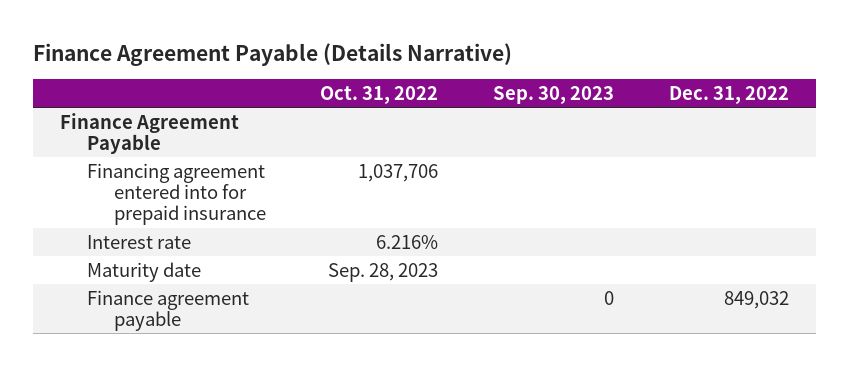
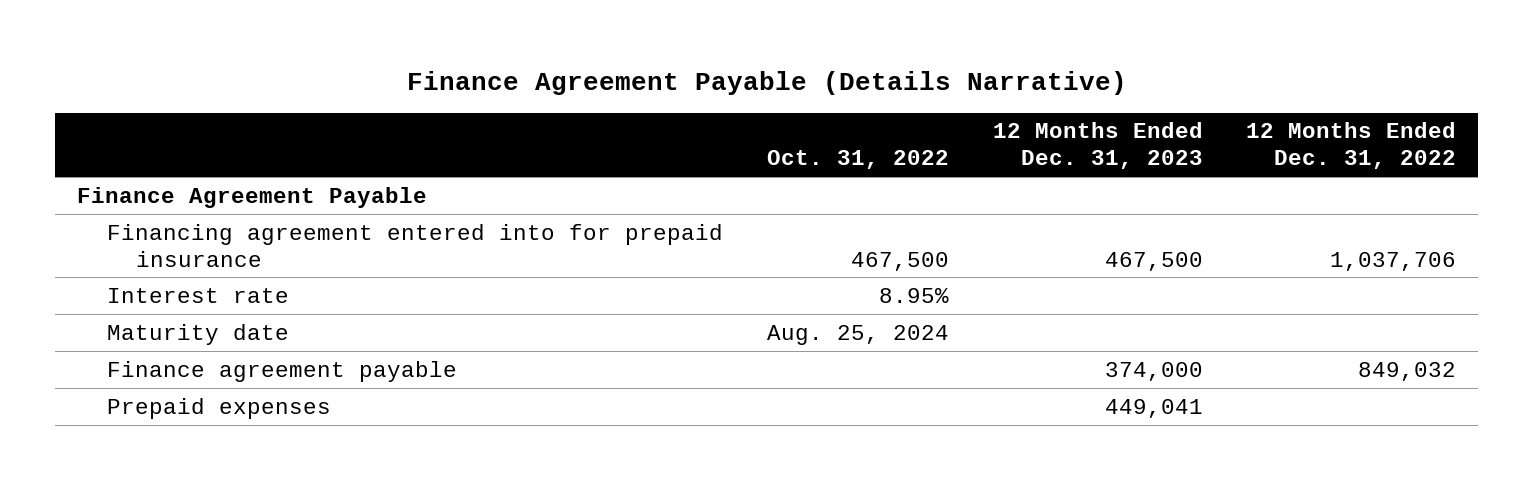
- | Oct. 31, 2022 | Sep. 30, 2023 | Dec. 31, 2022
+ | Oct. 31, 2022 | 12 Months Ended Dec. 31, 2023 | 12 Months Ended Dec. 31, 2022
- Financing agreement entered into for prepaid insurance | 1,037,706 | |
- Interest rate | 6.216% | |
- Maturity date | Sep. 28, 2023 | |
+ Financing agreement entered into for prepaid insurance | 467,500 | 467,500 | 1,037,706
+ Interest rate | 8.95% | |
+ Maturity date | Aug. 25, 2024 | |
+ Prepaid expenses | | 449,041 |

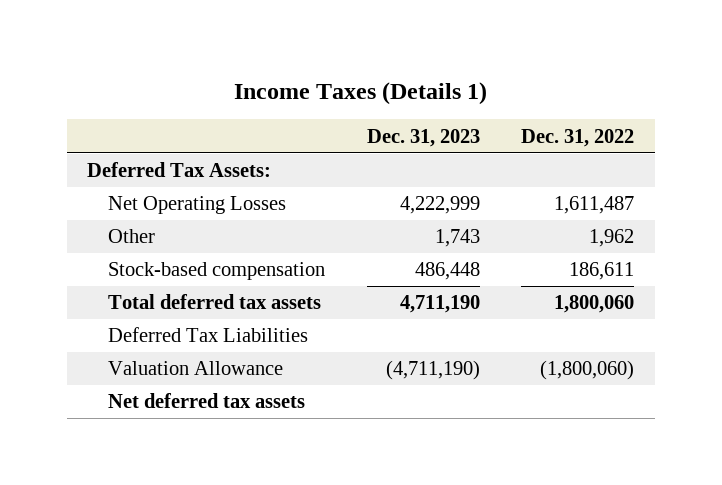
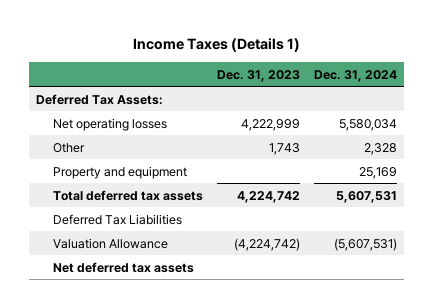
- | Dec. 31, 2023 | Dec. 31, 2022
+ | Dec. 31, 2023 | Dec. 31, 2024
- Net Operating Losses | 4,222,999 | 1,611,487
+ Net operating losses | 4,222,999 | 5,580,034
- Stock-based compensation | 486,448 | 186,611
- Total deferred tax assets | 4,711,190 | 1,800,060
+ Property and equipment | | 25,169
+ Total deferred tax assets | 4,224,742 | 5,607,531
- Valuation Allowance | (4,711,190) | (1,800,060)
+ Valuation Allowance | (4,224,742) | (5,607,531)

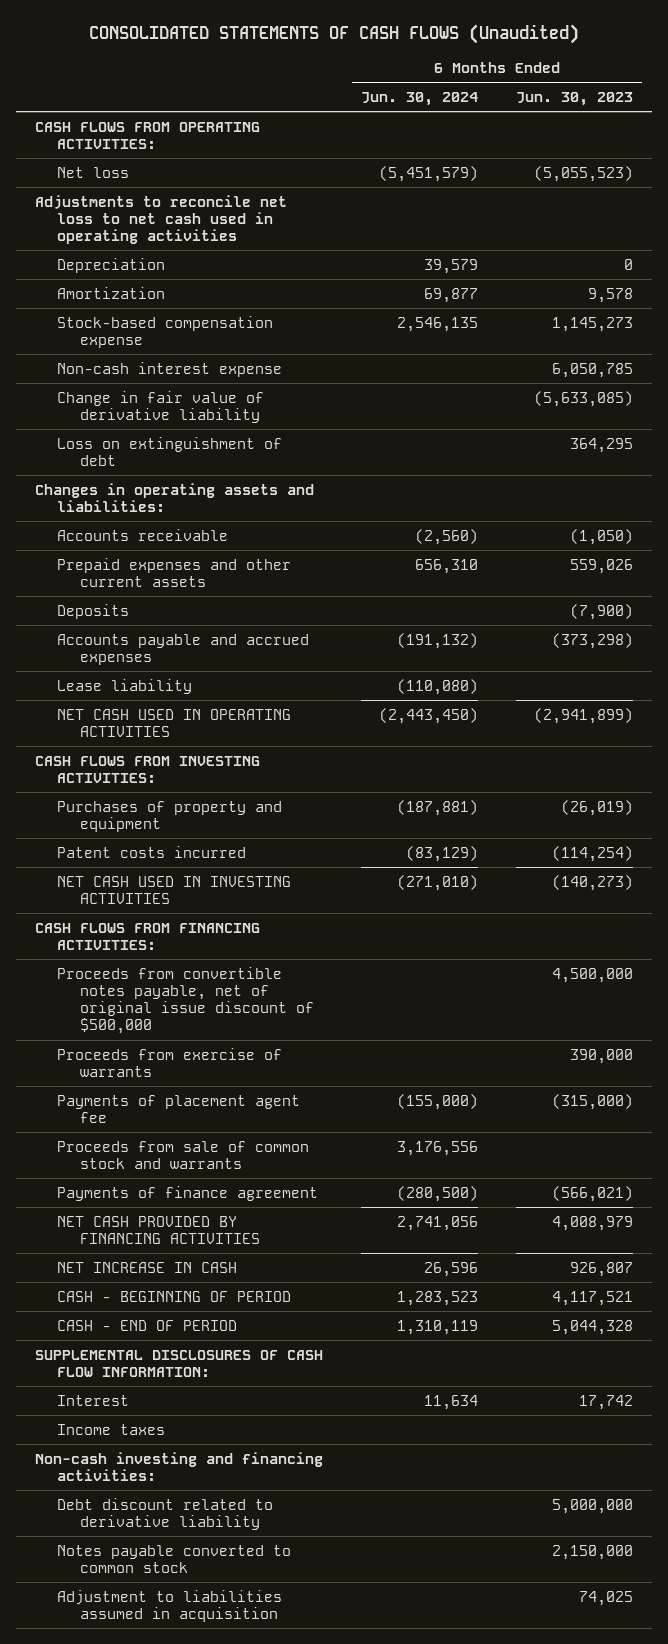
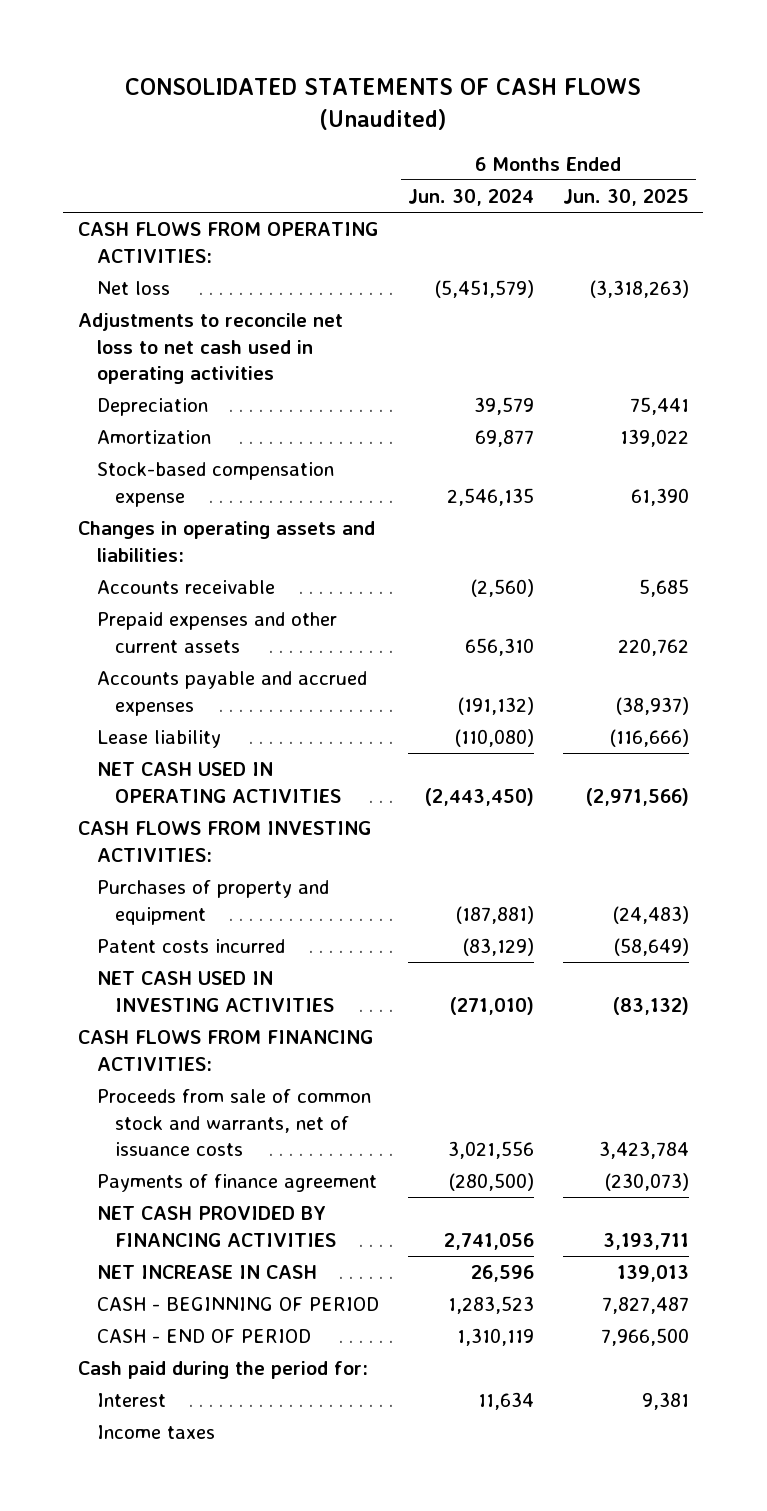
- | 6 Months Ended Jun. 30, 2024 | 6 Months Ended Jun. 30, 2023
+ | 6 Months Ended Jun. 30, 2024 | 6 Months Ended Jun. 30, 2025
- Non-cash interest expense | | 6,050,785
- Change in fair value of derivative liability | | (5,633,085)
- Loss on extinguishment of debt | | 364,295
- Deposits | | (7,900)
- Proceeds from convertible notes payable, net of original issue discount of $500,000 | | 4,500,000
- Proceeds from exercise of warrants | | 390,000
- Payments of placement agent fee | (155,000) | (315,000)
- Proceeds from sale of common stock and warrants | 3,176,556 |
+ Proceeds from sale of common stock and warrants, net of issuance costs | 3,021,556 | 3,423,784
- SUPPLEMENTAL DISCLOSURES OF CASH FLOW INFORMATION:
+ Cash paid during the period for:
- Non-cash investing and financing activities:
- Debt discount related to derivative liability | | 5,000,000
- Notes payable converted to common stock | | 2,150,000
- Adjustment to liabilities assumed in acquisition | | 74,025

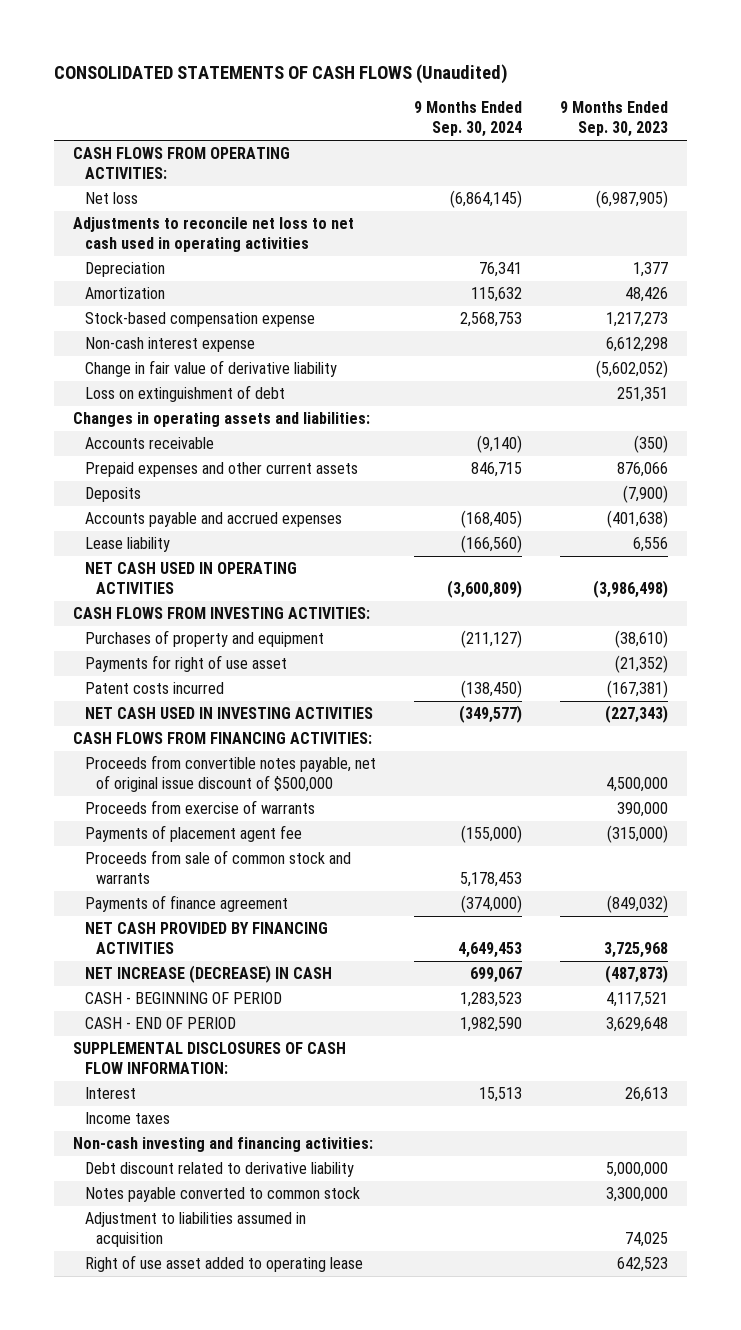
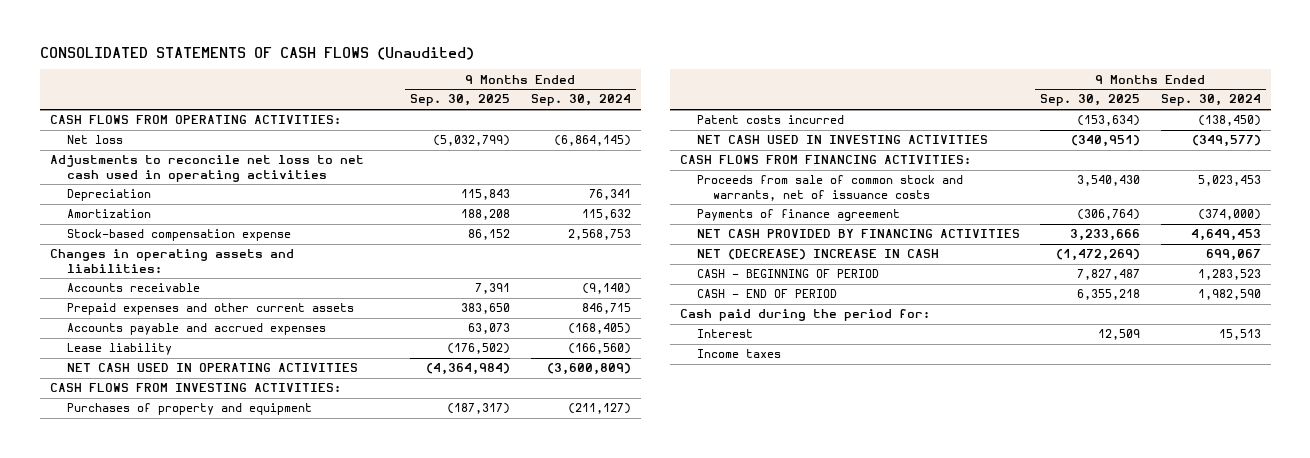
- | 9 Months Ended Sep. 30, 2024 | 9 Months Ended Sep. 30, 2023
+ | 9 Months Ended Sep. 30, 2025 | 9 Months Ended Sep. 30, 2024
- Non-cash interest expense | | 6,612,298
- Change in fair value of derivative liability | | (5,602,052)
- Loss on extinguishment of debt | | 251,351
- Deposits | | (7,900)
- Payments for right of use asset | | (21,352)
- Proceeds from convertible notes payable, net of original issue discount of $500,000 | | 4,500,000
- Proceeds from exercise of warrants | | 390,000
- Payments of placement agent fee | (155,000) | (315,000)
- Proceeds from sale of common stock and warrants | 5,178,453 |
+ Proceeds from sale of common stock and warrants, net of issuance costs | 3,540,430 | 5,023,453
- NET INCREASE (DECREASE) IN CASH | 699,067 | (487,873)
+ NET (DECREASE) INCREASE IN CASH | (1,472,269) | 699,067
- SUPPLEMENTAL DISCLOSURES OF CASH FLOW INFORMATION:
+ Cash paid during the period for:
- Non-cash investing and financing activities:
- Debt discount related to derivative liability | | 5,000,000
- Notes payable converted to common stock | | 3,300,000
- Adjustment to liabilities assumed in acquisition | | 74,025
- Right of use asset added to operating lease | | 642,523

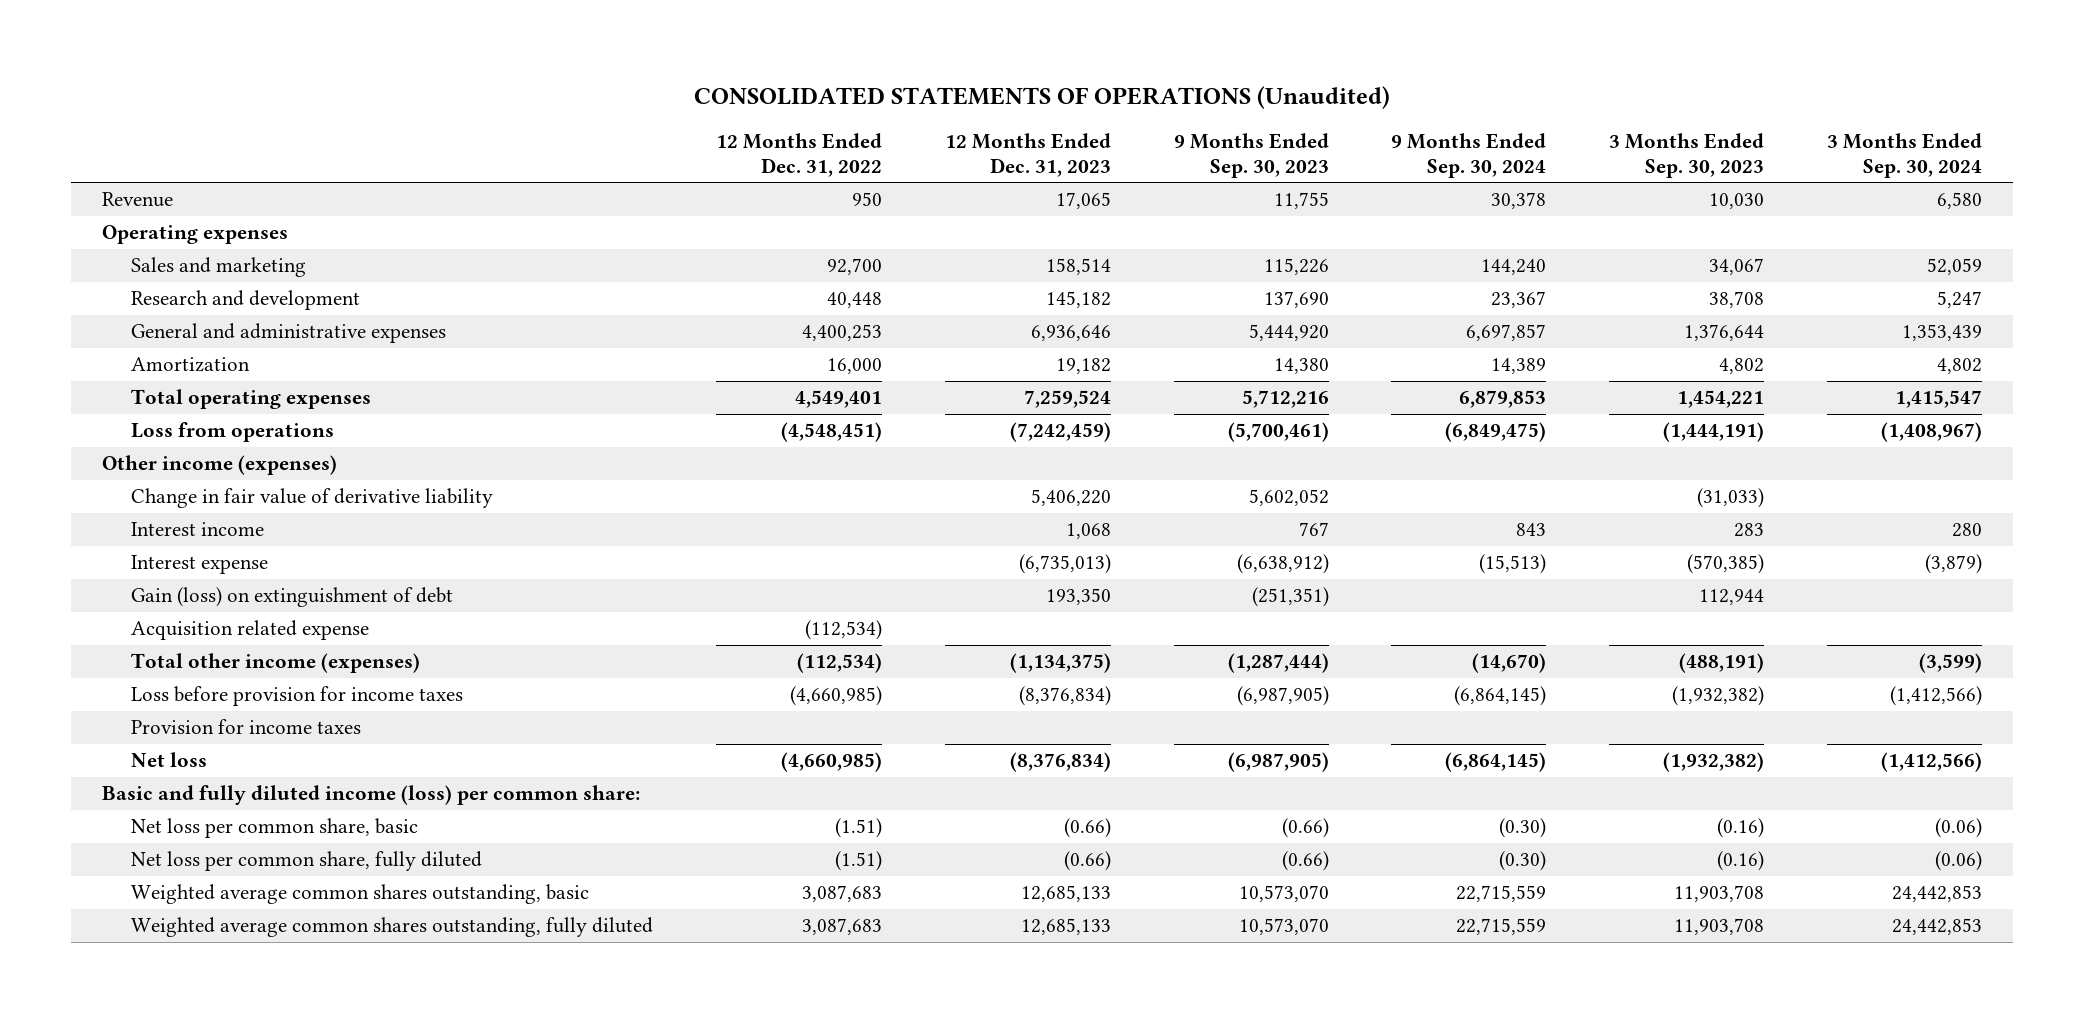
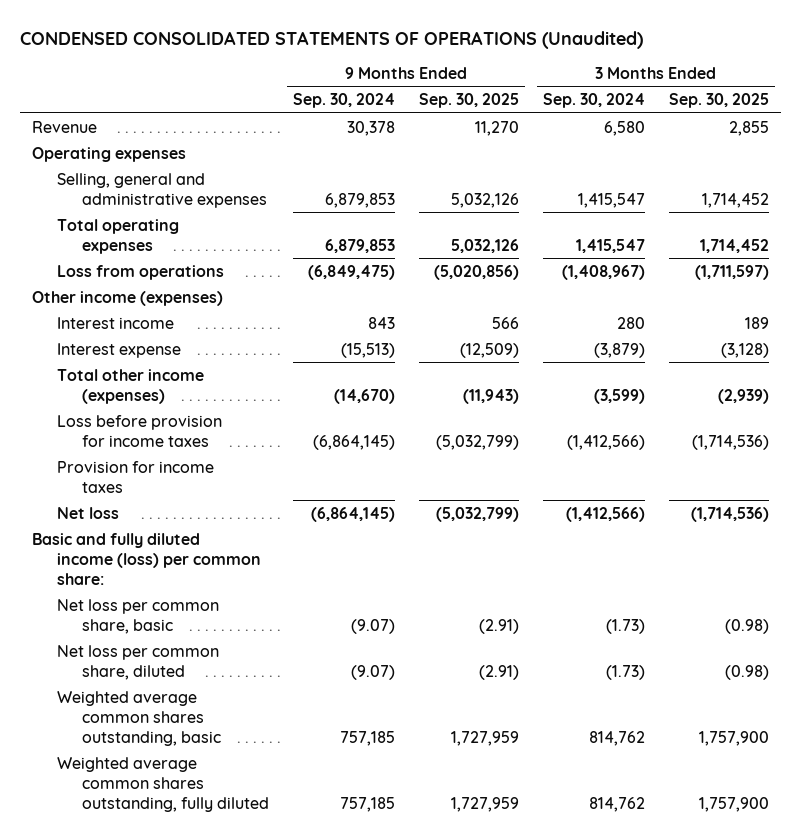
- CONSOLIDATED STATEMENTS OF OPERATIONS (Unaudited)
+ CONDENSED CONSOLIDATED STATEMENTS OF OPERATIONS (Unaudited)
- | 12 Months Ended Dec. 31, 2022 | 12 Months Ended Dec. 31, 2023 | 9 Months Ended Sep. 30, 2023 | 9 Months Ended Sep. 30, 2024 | 3 Months Ended Sep. 30, 2023 | 3 Months Ended Sep. 30, 2024
+ | 9 Months Ended Sep. 30, 2024 | 9 Months Ended Sep. 30, 2025 | 3 Months Ended Sep. 30, 2024 | 3 Months Ended Sep. 30, 2025
- Sales and marketing | 92,700 | 158,514 | 115,226 | 144,240 | 34,067 | 52,059
- Research and development | 40,448 | 145,182 | 137,690 | 23,367 | 38,708 | 5,247
- General and administrative expenses | 4,400,253 | 6,936,646 | 5,444,920 | 6,697,857 | 1,376,644 | 1,353,439
- Amortization | 16,000 | 19,182 | 14,380 | 14,389 | 4,802 | 4,802
+ Selling, general and administrative expenses | 6,879,853 | 5,032,126 | 1,415,547 | 1,714,452
- Change in fair value of derivative liability | | 5,406,220 | 5,602,052 | | (31,033) |
- Gain (loss) on extinguishment of debt | | 193,350 | (251,351) | | 112,944 |
- Acquisition related expense | (112,534) | | | | |
- Net loss per common share, basic | (1.51) | (0.66) | (0.66) | (0.30) | (0.16) | (0.06)
- Net loss per common share, fully diluted | (1.51) | (0.66) | (0.66) | (0.30) | (0.16) | (0.06)
- Weighted average common shares outstanding, basic | 3,087,683 | 12,685,133 | 10,573,070 | 22,715,559 | 11,903,708 | 24,442,853
- Weighted average common shares outstanding, fully diluted | 3,087,683 | 12,685,133 | 10,573,070 | 22,715,559 | 11,903,708 | 24,442,853
+ Net loss per common share, basic | (9.07) | (2.91) | (1.73) | (0.98)
+ Net loss per common share, diluted | (9.07) | (2.91) | (1.73) | (0.98)
+ Weighted average common shares outstanding, basic | 757,185 | 1,727,959 | 814,762 | 1,757,900
+ Weighted average common shares outstanding, fully diluted | 757,185 | 1,727,959 | 814,762 | 1,757,900

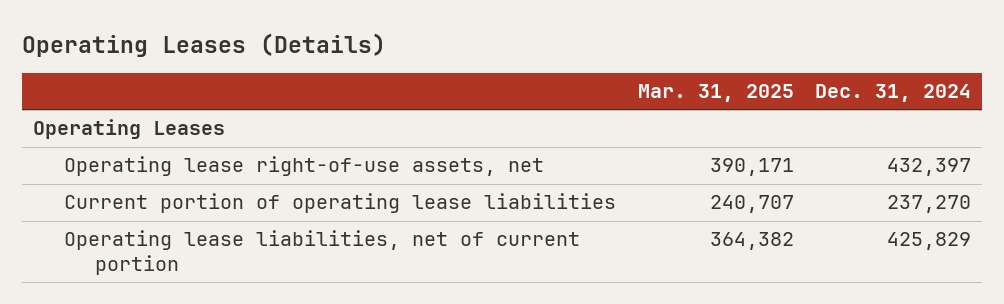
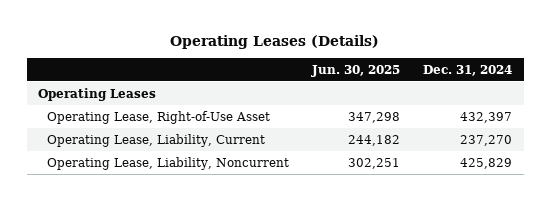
- | Mar. 31, 2025 | Dec. 31, 2024
+ | Jun. 30, 2025 | Dec. 31, 2024
- Operating lease right-of-use assets, net | 390,171 | 432,397
- Current portion of operating lease liabilities | 240,707 | 237,270
- Operating lease liabilities, net of current portion | 364,382 | 425,829
+ Operating Lease, Right-of-Use Asset | 347,298 | 432,397
+ Operating Lease, Liability, Current | 244,182 | 237,270
+ Operating Lease, Liability, Noncurrent | 302,251 | 425,829

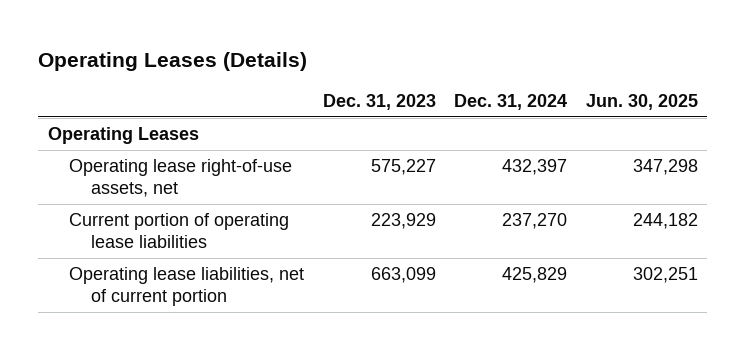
- | Jun. 30, 2025 | Dec. 31, 2024
+ | Dec. 31, 2023 | Dec. 31, 2024 | Jun. 30, 2025
- Operating Lease, Right-of-Use Asset | 347,298 | 432,397
- Operating Lease, Liability, Current | 244,182 | 237,270
- Operating Lease, Liability, Noncurrent | 302,251 | 425,829
+ Operating lease right-of-use assets, net | 575,227 | 432,397 | 347,298
+ Current portion of operating lease liabilities | 223,929 | 237,270 | 244,182
+ Operating lease liabilities, net of current portion | 663,099 | 425,829 | 302,251

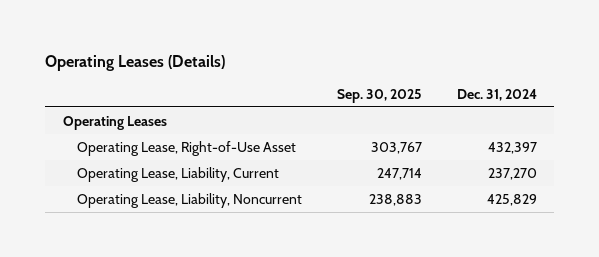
- | Dec. 31, 2023 | Dec. 31, 2024 | Jun. 30, 2025
+ | Sep. 30, 2025 | Dec. 31, 2024
- Operating lease right-of-use assets, net | 575,227 | 432,397 | 347,298
- Current portion of operating lease liabilities | 223,929 | 237,270 | 244,182
- Operating lease liabilities, net of current portion | 663,099 | 425,829 | 302,251
+ Operating Lease, Right-of-Use Asset | 303,767 | 432,397
+ Operating Lease, Liability, Current | 247,714 | 237,270
+ Operating Lease, Liability, Noncurrent | 238,883 | 425,829

